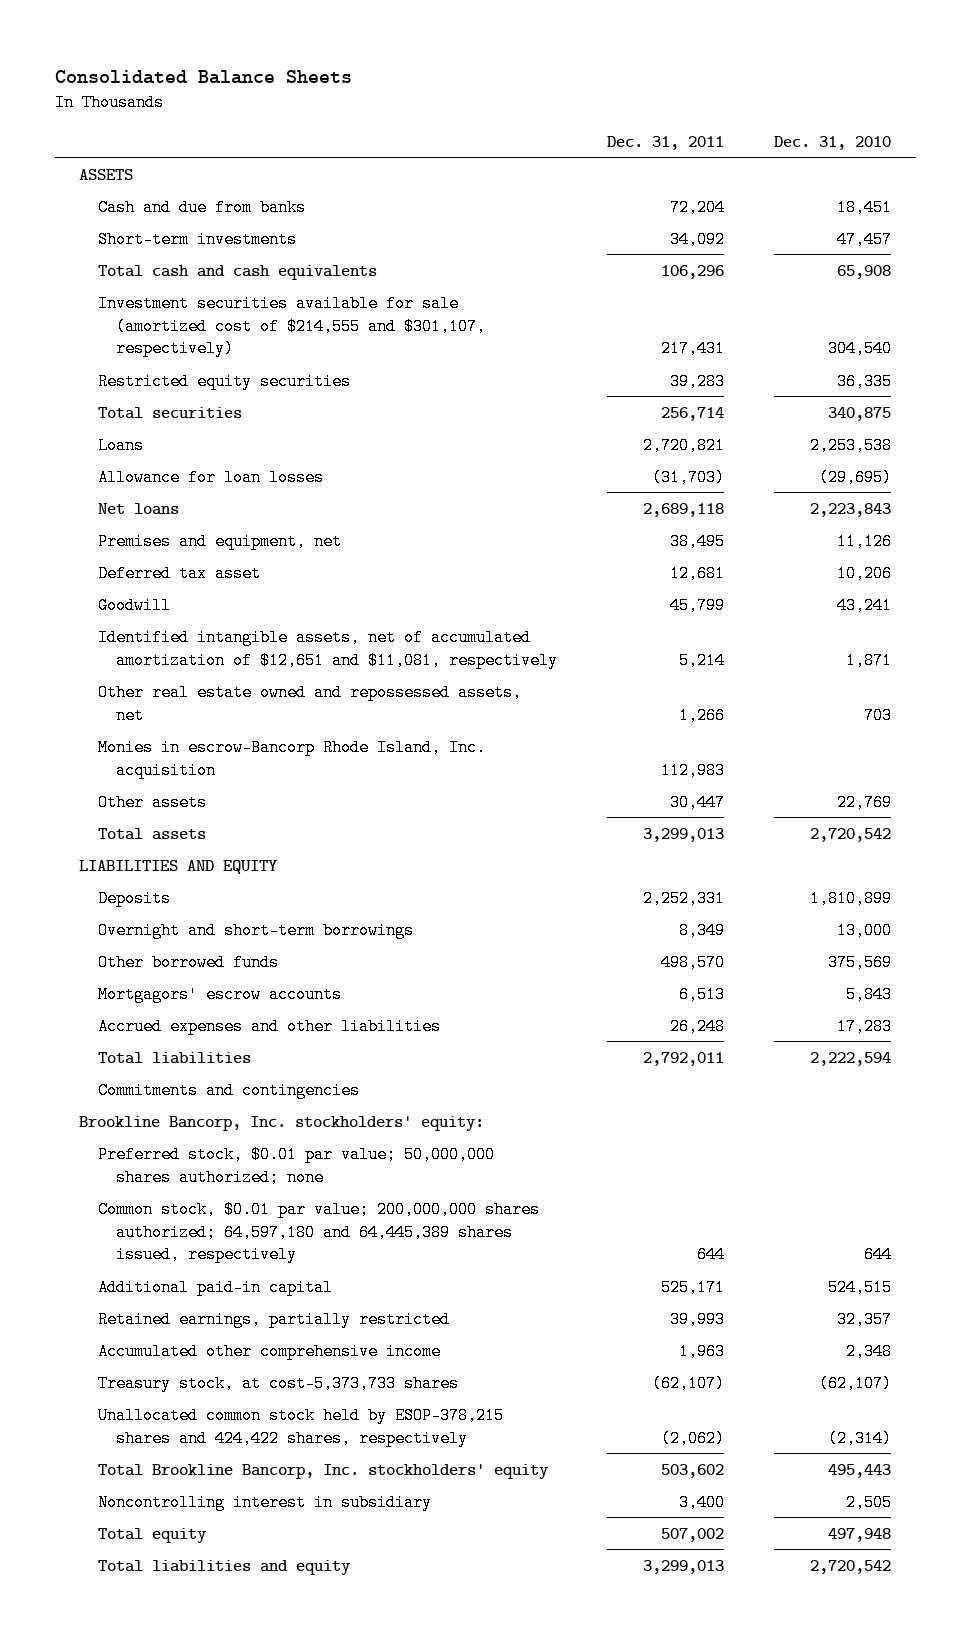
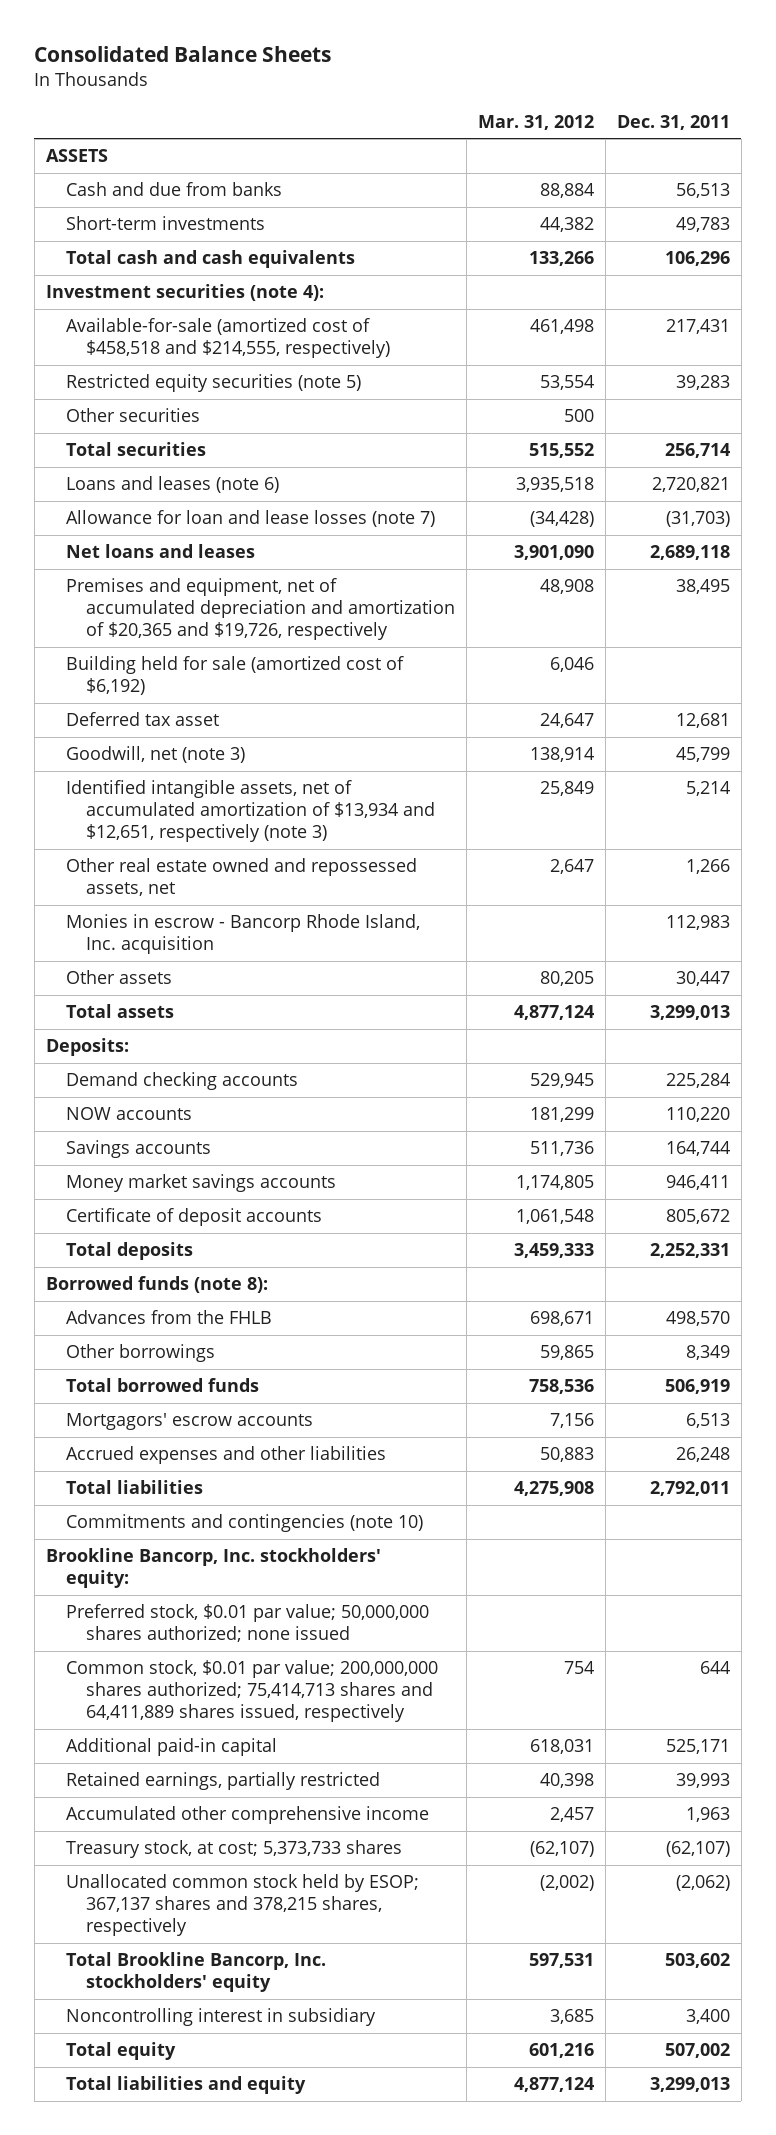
- | Dec. 31, 2011 | Dec. 31, 2010
+ | Mar. 31, 2012 | Dec. 31, 2011
- Cash and due from banks | 72,204 | 18,451
- Short-term investments | 34,092 | 47,457
+ Cash and due from banks | 88,884 | 56,513
+ Short-term investments | 44,382 | 49,783
- Investment securities available for sale (amortized cost of $214,555 and $301,107, respectively) | 217,431 | 304,540
- Restricted equity securities | 39,283 | 36,335
+ Investment securities (note 4):
+ Available-for-sale (amortized cost of $458,518 and $214,555, respectively) | 461,498 | 217,431
+ Restricted equity securities (note 5) | 53,554 | 39,283
+ Other securities | 500 |
- Loans | 2,720,821 | 2,253,538
- Allowance for loan losses | (31,703) | (29,695)
- Net loans | 2,689,118 | 2,223,843
- Premises and equipment, net | 38,495 | 11,126
+ Loans and leases (note 6) | 3,935,518 | 2,720,821
+ Allowance for loan and lease losses (note 7) | (34,428) | (31,703)
+ Net loans and leases | 3,901,090 | 2,689,118
+ Premises and equipment, net of accumulated depreciation and amortization of $20,365 and $19,726, respectively | 48,908 | 38,495
+ Building held for sale (amortized cost of $6,192) | 6,046 |
- Goodwill | 45,799 | 43,241
- Identified intangible assets, net of accumulated amortization of $12,651 and $11,081, respectively | 5,214 | 1,871
+ Goodwill, net (note 3) | 138,914 | 45,799
+ Identified intangible assets, net of accumulated amortization of $13,934 and $12,651, respectively (note 3) | 25,849 | 5,214
- Monies in escrow-Bancorp Rhode Island, Inc. acquisition | 112,983 |
+ Monies in escrow - Bancorp Rhode Island, Inc. acquisition | | 112,983
- LIABILITIES AND EQUITY
- Deposits | 2,252,331 | 1,810,899
- Overnight and short-term borrowings | 8,349 | 13,000
- Other borrowed funds | 498,570 | 375,569
+ Deposits:
+ Demand checking accounts | 529,945 | 225,284
+ NOW accounts | 181,299 | 110,220
+ Savings accounts | 511,736 | 164,744
+ Money market savings accounts | 1,174,805 | 946,411
+ Certificate of deposit accounts | 1,061,548 | 805,672
+ Total deposits | 3,459,333 | 2,252,331
+ Borrowed funds (note 8):
+ Advances from the FHLB | 698,671 | 498,570
+ Other borrowings | 59,865 | 8,349
+ Total borrowed funds | 758,536 | 506,919
- Commitments and contingencies
+ Commitments and contingencies (note 10)
- Preferred stock, $0.01 par value; 50,000,000 shares authorized; none
- Common stock, $0.01 par value; 200,000,000 shares authorized; 64,597,180 and 64,445,389 shares issued, respectively | 644 | 644
+ Preferred stock, $0.01 par value; 50,000,000 shares authorized; none issued
+ Common stock, $0.01 par value; 200,000,000 shares authorized; 75,414,713 shares and 64,411,889 shares issued, respectively | 754 | 644
- Treasury stock, at cost-5,373,733 shares | (62,107) | (62,107)
- Unallocated common stock held by ESOP-378,215 shares and 424,422 shares, respectively | (2,062) | (2,314)
+ Treasury stock, at cost; 5,373,733 shares | (62,107) | (62,107)
+ Unallocated common stock held by ESOP; 367,137 shares and 378,215 shares, respectively | (2,002) | (2,062)

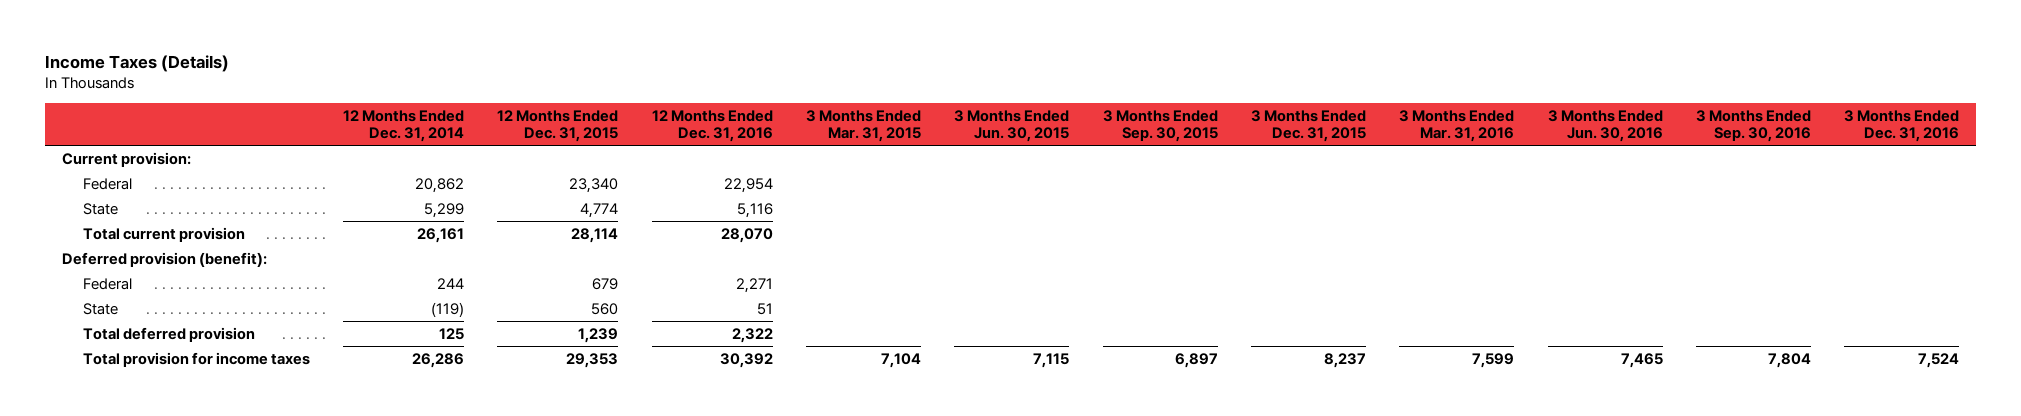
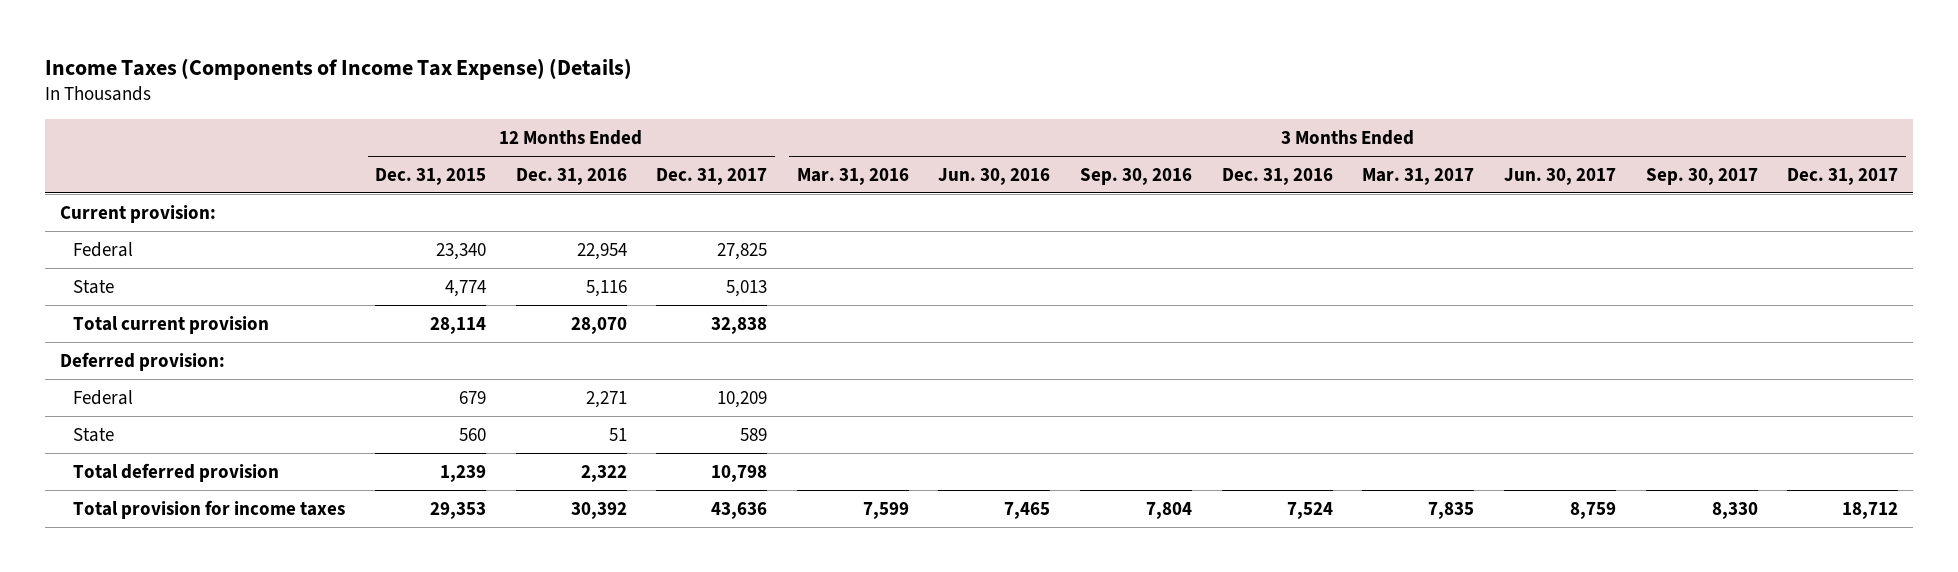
- Income Taxes (Details)
+ Income Taxes (Components of Income Tax Expense) (Details)
- | 12 Months Ended Dec. 31, 2014 | 12 Months Ended Dec. 31, 2015 | 12 Months Ended Dec. 31, 2016 | 3 Months Ended Mar. 31, 2015 | 3 Months Ended Jun. 30, 2015 | 3 Months Ended Sep. 30, 2015 | 3 Months Ended Dec. 31, 2015 | 3 Months Ended Mar. 31, 2016 | 3 Months Ended Jun. 30, 2016 | 3 Months Ended Sep. 30, 2016 | 3 Months Ended Dec. 31, 2016
+ | 12 Months Ended Dec. 31, 2015 | 12 Months Ended Dec. 31, 2016 | 12 Months Ended Dec. 31, 2017 | 3 Months Ended Mar. 31, 2016 | 3 Months Ended Jun. 30, 2016 | 3 Months Ended Sep. 30, 2016 | 3 Months Ended Dec. 31, 2016 | 3 Months Ended Mar. 31, 2017 | 3 Months Ended Jun. 30, 2017 | 3 Months Ended Sep. 30, 2017 | 3 Months Ended Dec. 31, 2017
- Deferred provision (benefit):
+ Deferred provision:

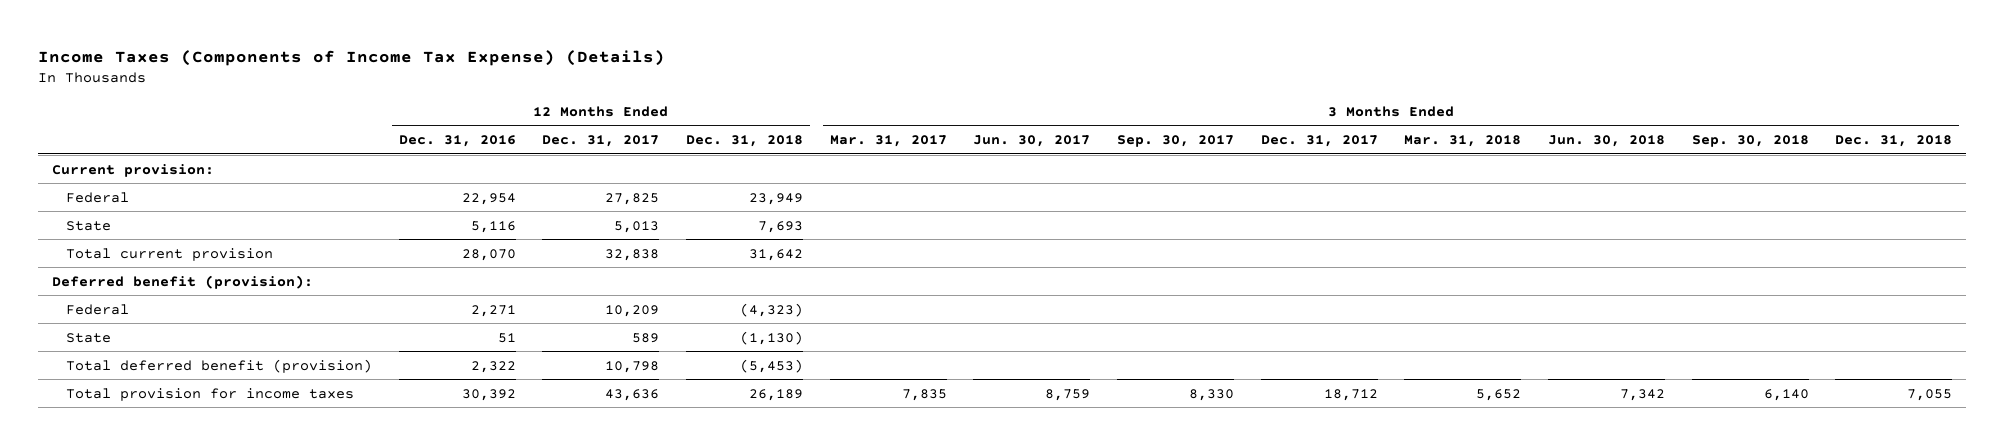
- | 12 Months Ended Dec. 31, 2015 | 12 Months Ended Dec. 31, 2016 | 12 Months Ended Dec. 31, 2017 | 3 Months Ended Mar. 31, 2016 | 3 Months Ended Jun. 30, 2016 | 3 Months Ended Sep. 30, 2016 | 3 Months Ended Dec. 31, 2016 | 3 Months Ended Mar. 31, 2017 | 3 Months Ended Jun. 30, 2017 | 3 Months Ended Sep. 30, 2017 | 3 Months Ended Dec. 31, 2017
+ | 12 Months Ended Dec. 31, 2016 | 12 Months Ended Dec. 31, 2017 | 12 Months Ended Dec. 31, 2018 | 3 Months Ended Mar. 31, 2017 | 3 Months Ended Jun. 30, 2017 | 3 Months Ended Sep. 30, 2017 | 3 Months Ended Dec. 31, 2017 | 3 Months Ended Mar. 31, 2018 | 3 Months Ended Jun. 30, 2018 | 3 Months Ended Sep. 30, 2018 | 3 Months Ended Dec. 31, 2018
- Deferred provision:
+ Deferred benefit (provision):
- Total deferred provision | 1,239 | 2,322 | 10,798 | | | | | | | |
+ Total deferred benefit (provision) | 2,322 | 10,798 | (5,453) | | | | | | | |

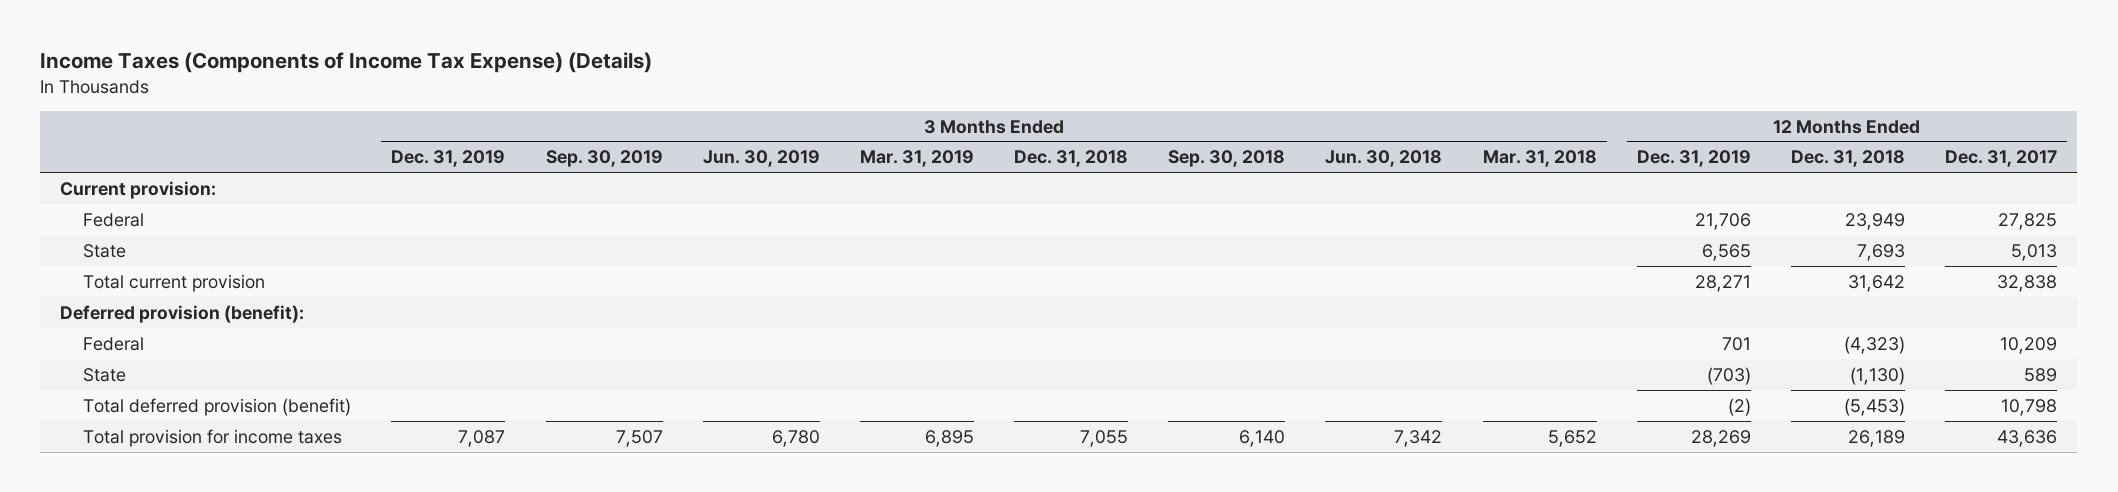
- | 12 Months Ended Dec. 31, 2016 | 12 Months Ended Dec. 31, 2017 | 12 Months Ended Dec. 31, 2018 | 3 Months Ended Mar. 31, 2017 | 3 Months Ended Jun. 30, 2017 | 3 Months Ended Sep. 30, 2017 | 3 Months Ended Dec. 31, 2017 | 3 Months Ended Mar. 31, 2018 | 3 Months Ended Jun. 30, 2018 | 3 Months Ended Sep. 30, 2018 | 3 Months Ended Dec. 31, 2018
+ | 3 Months Ended Dec. 31, 2019 | 3 Months Ended Sep. 30, 2019 | 3 Months Ended Jun. 30, 2019 | 3 Months Ended Mar. 31, 2019 | 3 Months Ended Dec. 31, 2018 | 3 Months Ended Sep. 30, 2018 | 3 Months Ended Jun. 30, 2018 | 3 Months Ended Mar. 31, 2018 | 12 Months Ended Dec. 31, 2019 | 12 Months Ended Dec. 31, 2018 | 12 Months Ended Dec. 31, 2017
- Deferred benefit (provision):
+ Deferred provision (benefit):
- Total deferred benefit (provision) | 2,322 | 10,798 | (5,453) | | | | | | | |
+ Total deferred provision (benefit) | | | | | | | | | (2) | (5,453) | 10,798

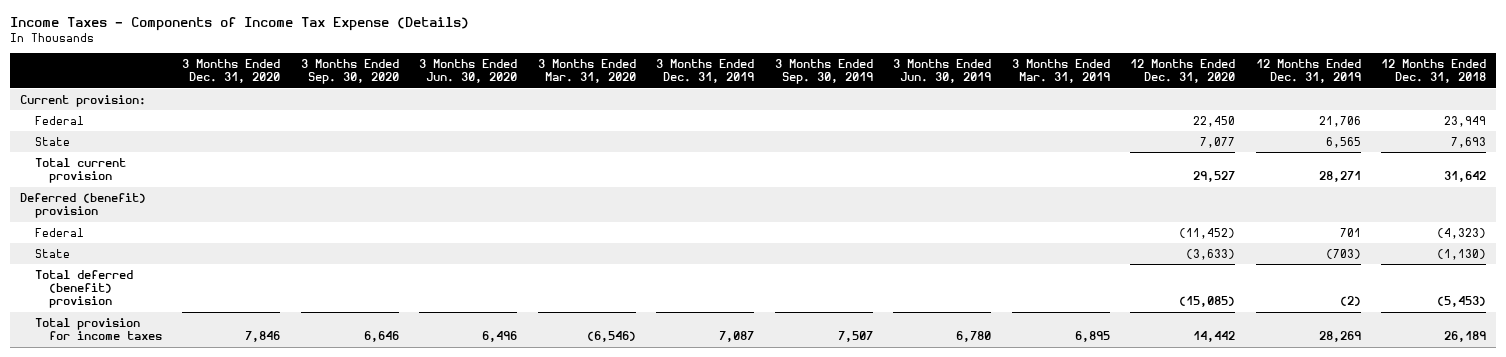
- Income Taxes (Components of Income Tax Expense) (Details)
+ Income Taxes - Components of Income Tax Expense (Details)
- | 3 Months Ended Dec. 31, 2019 | 3 Months Ended Sep. 30, 2019 | 3 Months Ended Jun. 30, 2019 | 3 Months Ended Mar. 31, 2019 | 3 Months Ended Dec. 31, 2018 | 3 Months Ended Sep. 30, 2018 | 3 Months Ended Jun. 30, 2018 | 3 Months Ended Mar. 31, 2018 | 12 Months Ended Dec. 31, 2019 | 12 Months Ended Dec. 31, 2018 | 12 Months Ended Dec. 31, 2017
+ | 3 Months Ended Dec. 31, 2020 | 3 Months Ended Sep. 30, 2020 | 3 Months Ended Jun. 30, 2020 | 3 Months Ended Mar. 31, 2020 | 3 Months Ended Dec. 31, 2019 | 3 Months Ended Sep. 30, 2019 | 3 Months Ended Jun. 30, 2019 | 3 Months Ended Mar. 31, 2019 | 12 Months Ended Dec. 31, 2020 | 12 Months Ended Dec. 31, 2019 | 12 Months Ended Dec. 31, 2018
- Deferred provision (benefit):
+ Deferred (benefit) provision
- Total deferred provision (benefit) | | | | | | | | | (2) | (5,453) | 10,798
+ Total deferred (benefit) provision | | | | | | | | | (15,085) | (2) | (5,453)

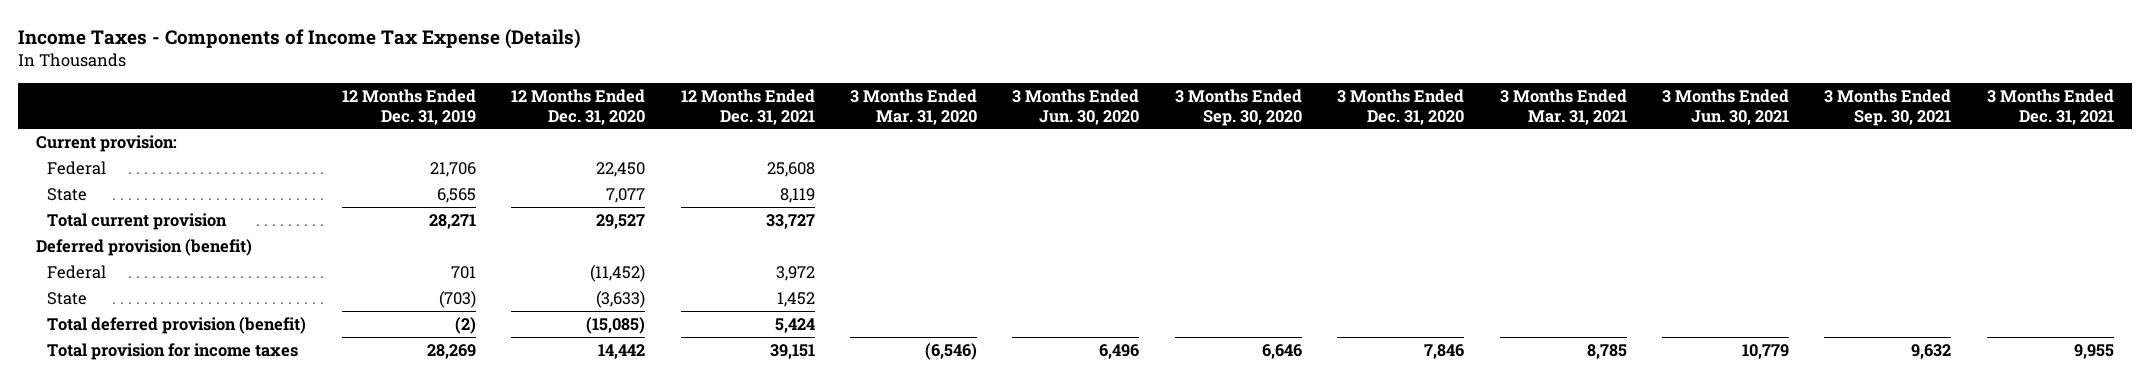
- | 3 Months Ended Dec. 31, 2020 | 3 Months Ended Sep. 30, 2020 | 3 Months Ended Jun. 30, 2020 | 3 Months Ended Mar. 31, 2020 | 3 Months Ended Dec. 31, 2019 | 3 Months Ended Sep. 30, 2019 | 3 Months Ended Jun. 30, 2019 | 3 Months Ended Mar. 31, 2019 | 12 Months Ended Dec. 31, 2020 | 12 Months Ended Dec. 31, 2019 | 12 Months Ended Dec. 31, 2018
+ | 12 Months Ended Dec. 31, 2019 | 12 Months Ended Dec. 31, 2020 | 12 Months Ended Dec. 31, 2021 | 3 Months Ended Mar. 31, 2020 | 3 Months Ended Jun. 30, 2020 | 3 Months Ended Sep. 30, 2020 | 3 Months Ended Dec. 31, 2020 | 3 Months Ended Mar. 31, 2021 | 3 Months Ended Jun. 30, 2021 | 3 Months Ended Sep. 30, 2021 | 3 Months Ended Dec. 31, 2021
- Deferred (benefit) provision
+ Deferred provision (benefit)
- Total deferred (benefit) provision | | | | | | | | | (15,085) | (2) | (5,453)
+ Total deferred provision (benefit) | (2) | (15,085) | 5,424 | | | | | | | |

